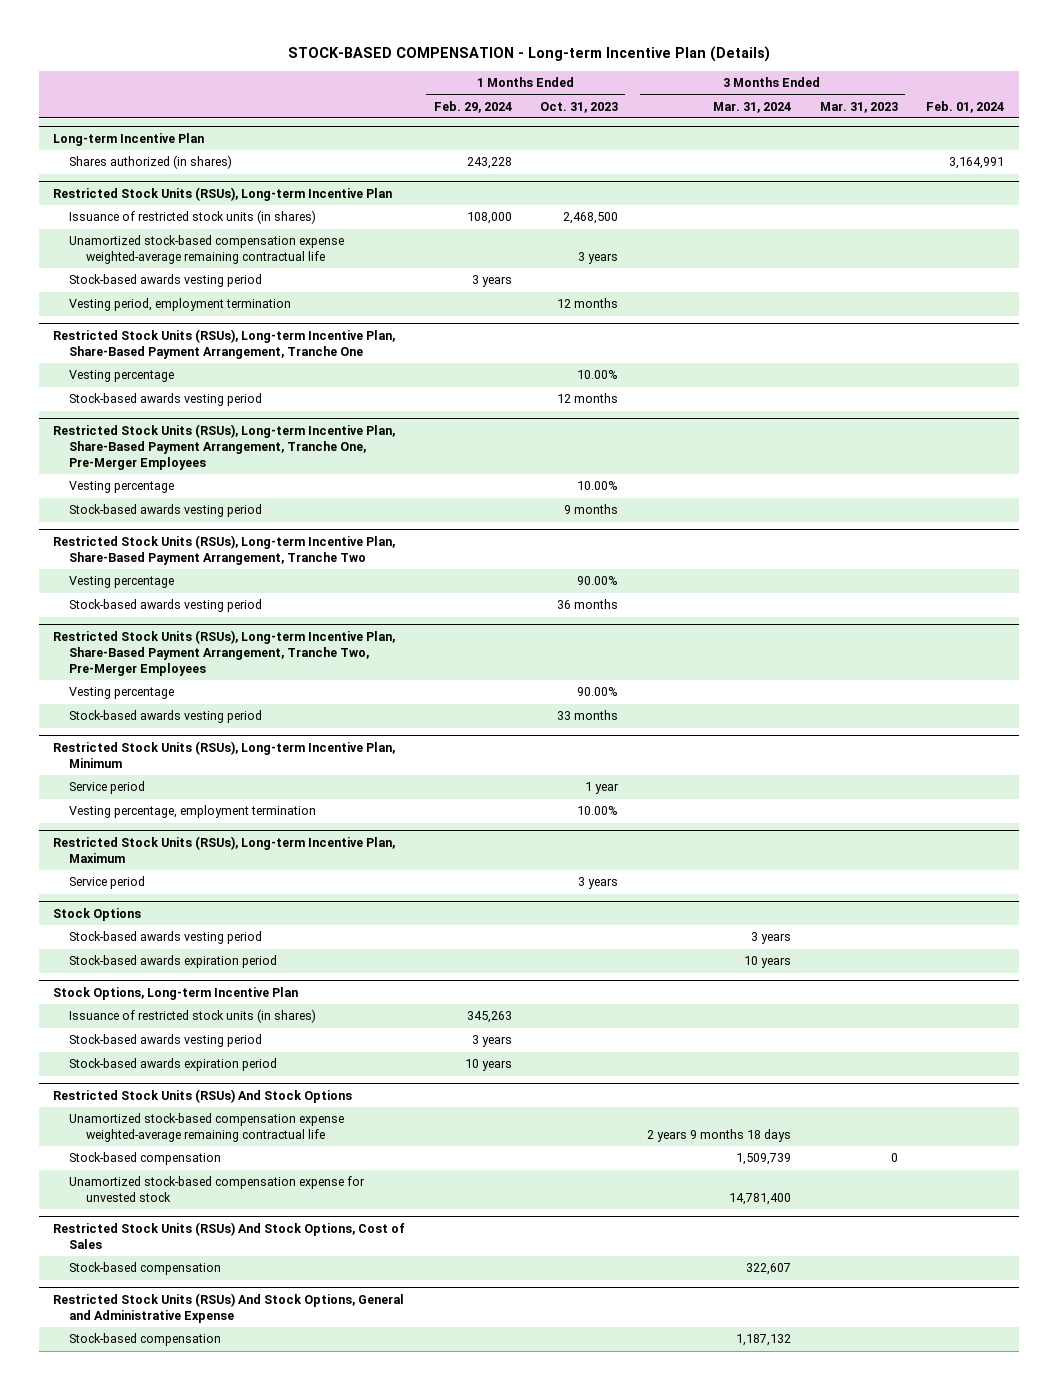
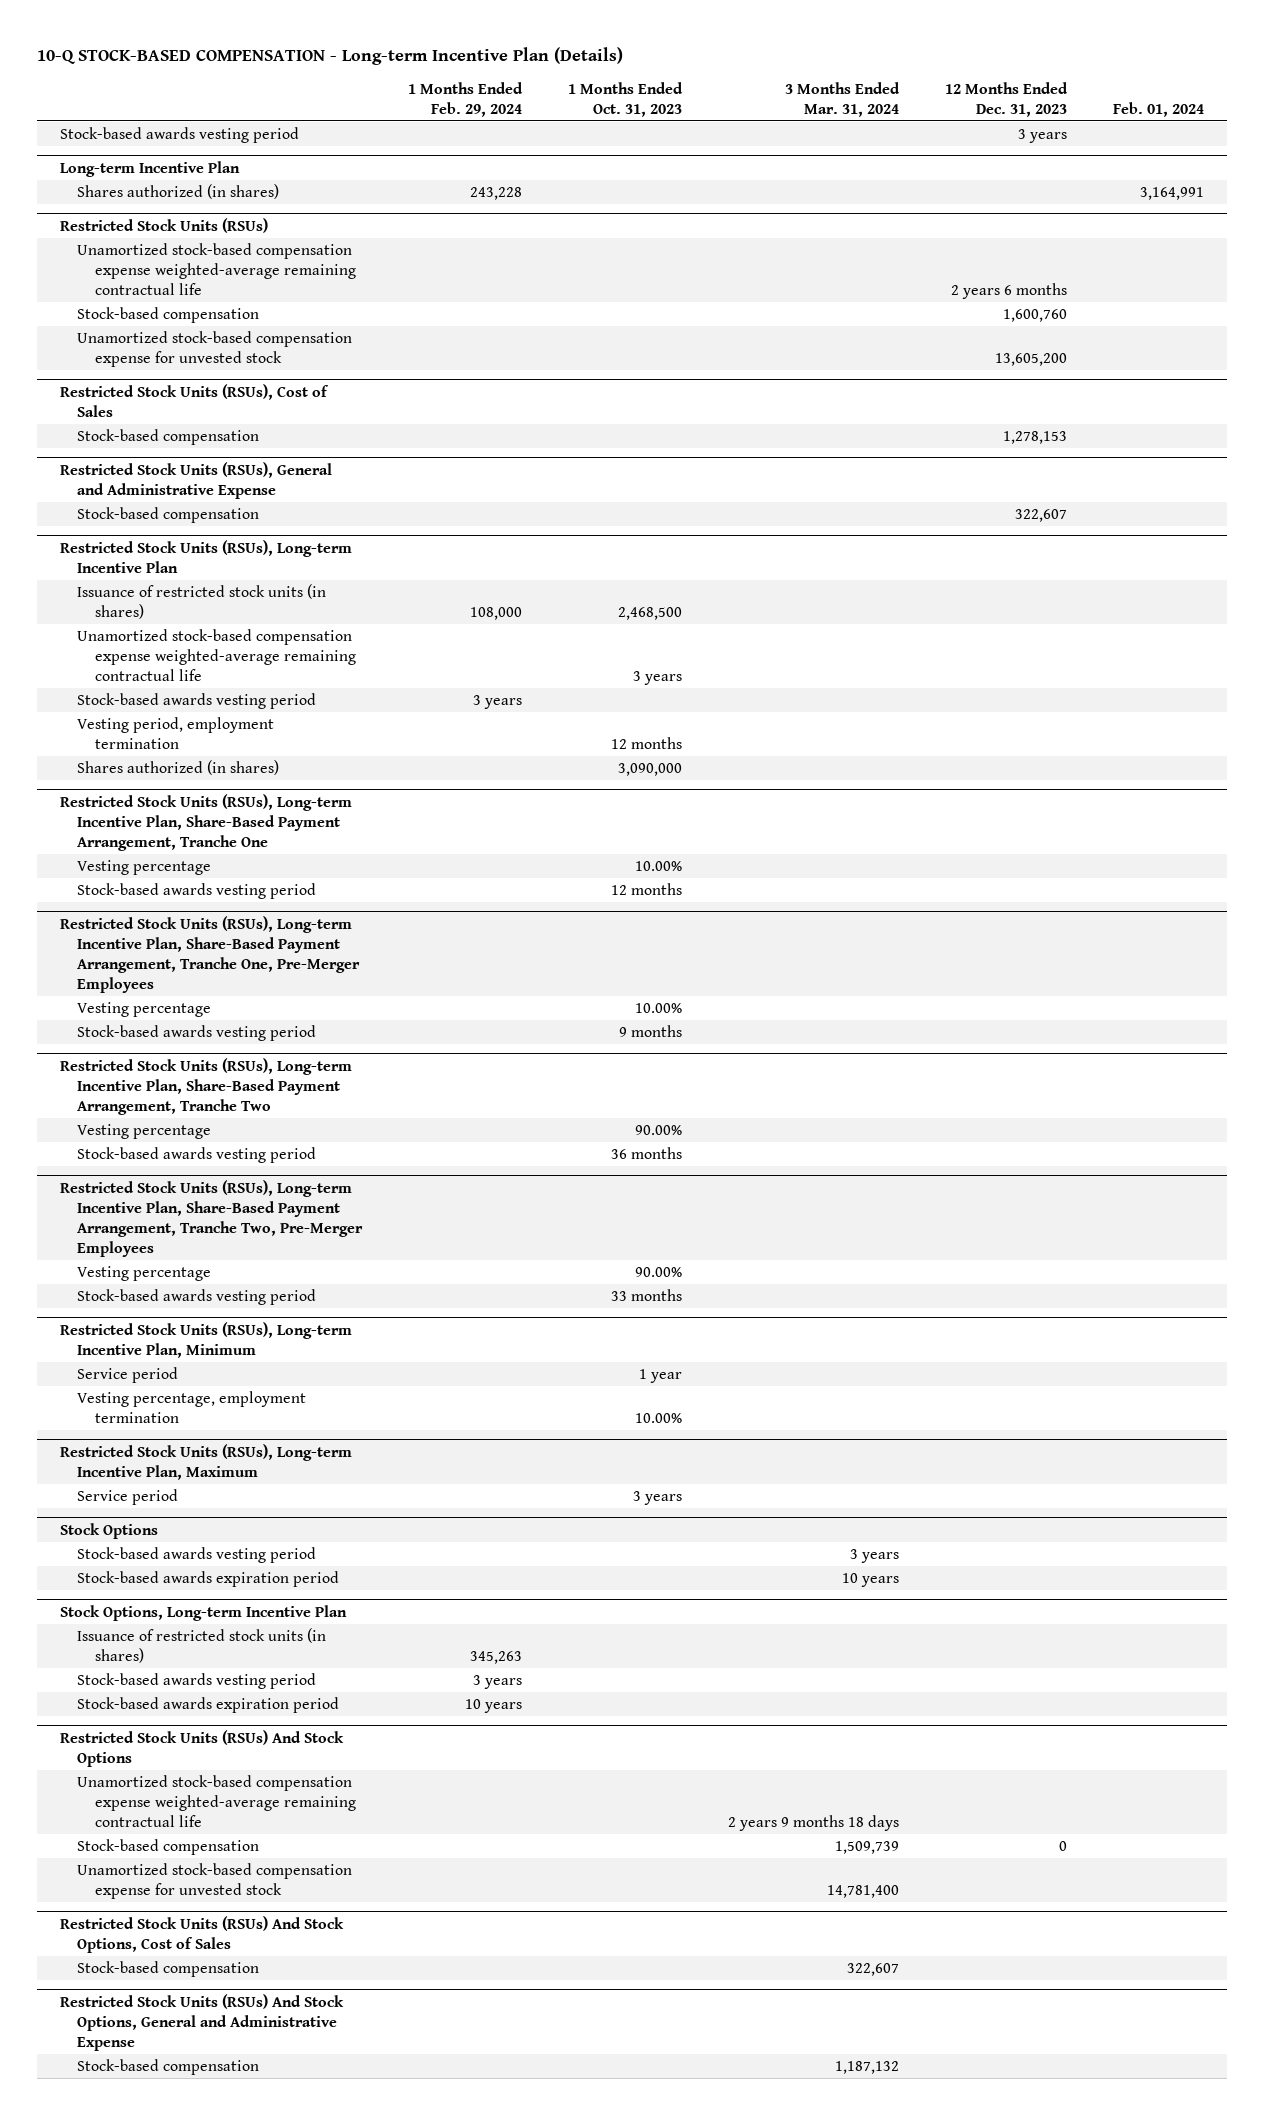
- STOCK-BASED COMPENSATION - Long-term Incentive Plan (Details)
+ 10-Q STOCK-BASED COMPENSATION - Long-term Incentive Plan (Details)
- | 1 Months Ended Feb. 29, 2024 | 1 Months Ended Oct. 31, 2023 | 3 Months Ended Mar. 31, 2024 | 3 Months Ended Mar. 31, 2023 | Feb. 01, 2024
+ | 1 Months Ended Feb. 29, 2024 | 1 Months Ended Oct. 31, 2023 | 3 Months Ended Mar. 31, 2024 | 12 Months Ended Dec. 31, 2023 | Feb. 01, 2024
+ Stock-based awards vesting period | | | | 3 years |
+ Restricted Stock Units (RSUs)
+ Unamortized stock-based compensation expense weighted-average remaining contractual life | | | | 2 years 6 months |
+ Stock-based compensation | | | | 1,600,760 |
+ Unamortized stock-based compensation expense for unvested stock | | | | 13,605,200 |
+ Restricted Stock Units (RSUs), Cost of Sales
+ Stock-based compensation | | | | 1,278,153 |
+ Restricted Stock Units (RSUs), General and Administrative Expense
+ Stock-based compensation | | | | 322,607 |
@ Restricted Stock Units (RSUs), Long-term Incentive Plan
+ Shares authorized (in shares) | | 3,090,000 | | |

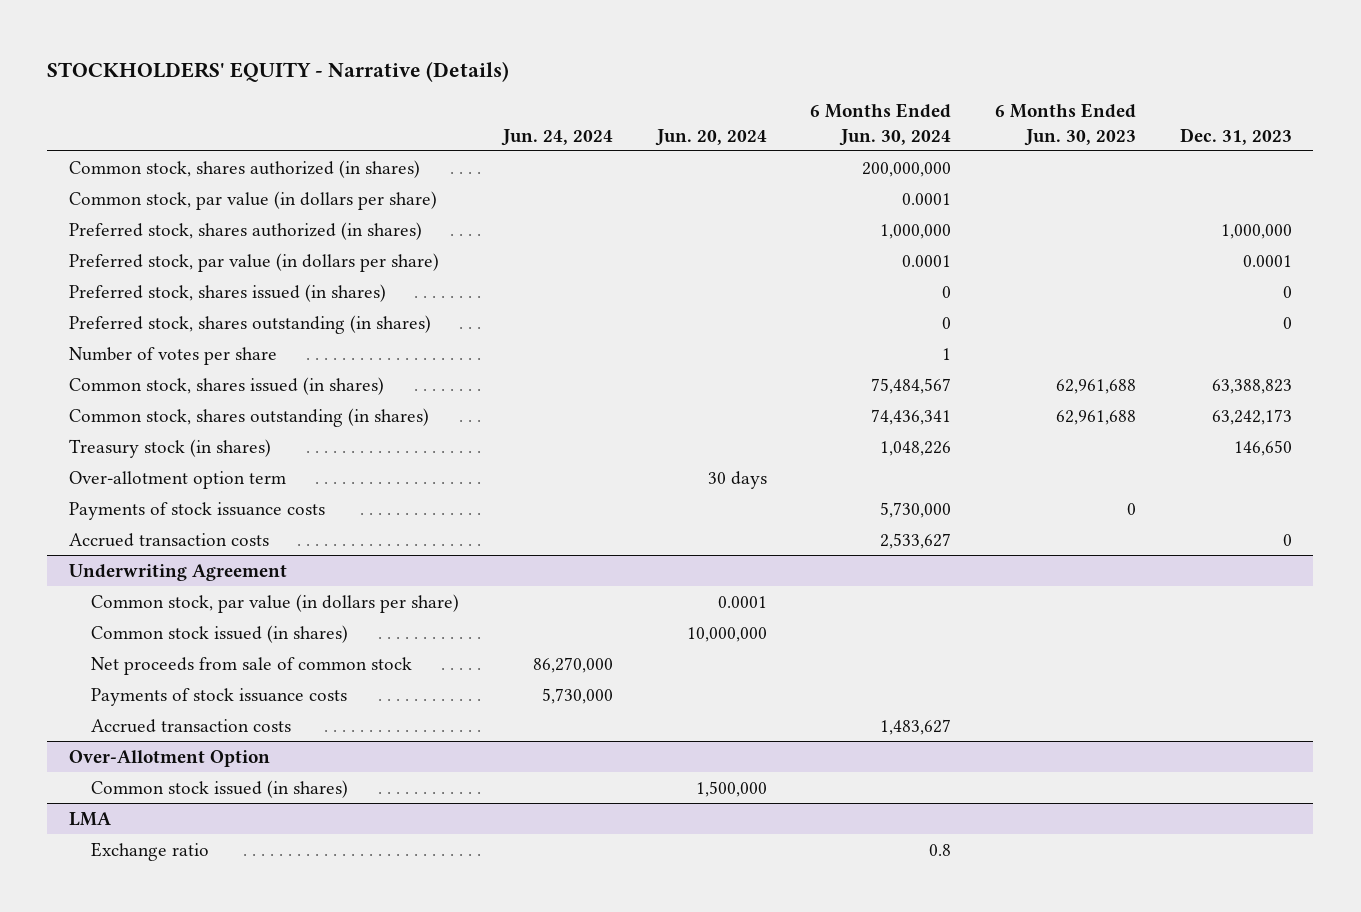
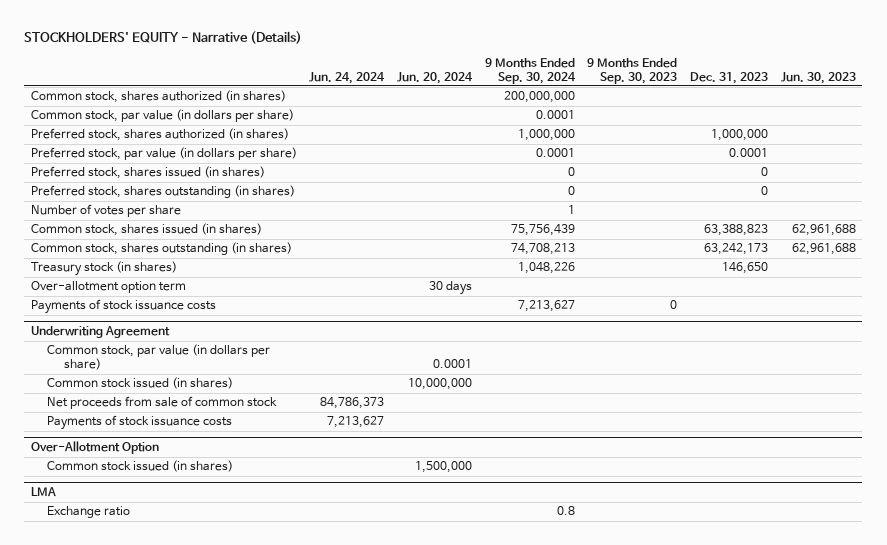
- | Jun. 24, 2024 | Jun. 20, 2024 | 6 Months Ended Jun. 30, 2024 | 6 Months Ended Jun. 30, 2023 | Dec. 31, 2023
+ | Jun. 24, 2024 | Jun. 20, 2024 | 9 Months Ended Sep. 30, 2024 | 9 Months Ended Sep. 30, 2023 | Dec. 31, 2023 | Jun. 30, 2023
- Accrued transaction costs | | | 2,533,627 | | 0
@ Underwriting Agreement
- Net proceeds from sale of common stock | 86,270,000 | | | |
- Payments of stock issuance costs | 5,730,000 | | | |
- Accrued transaction costs | | | 1,483,627 | |
+ Net proceeds from sale of common stock | 84,786,373 | | | | |
+ Payments of stock issuance costs | 7,213,627 | | | | |

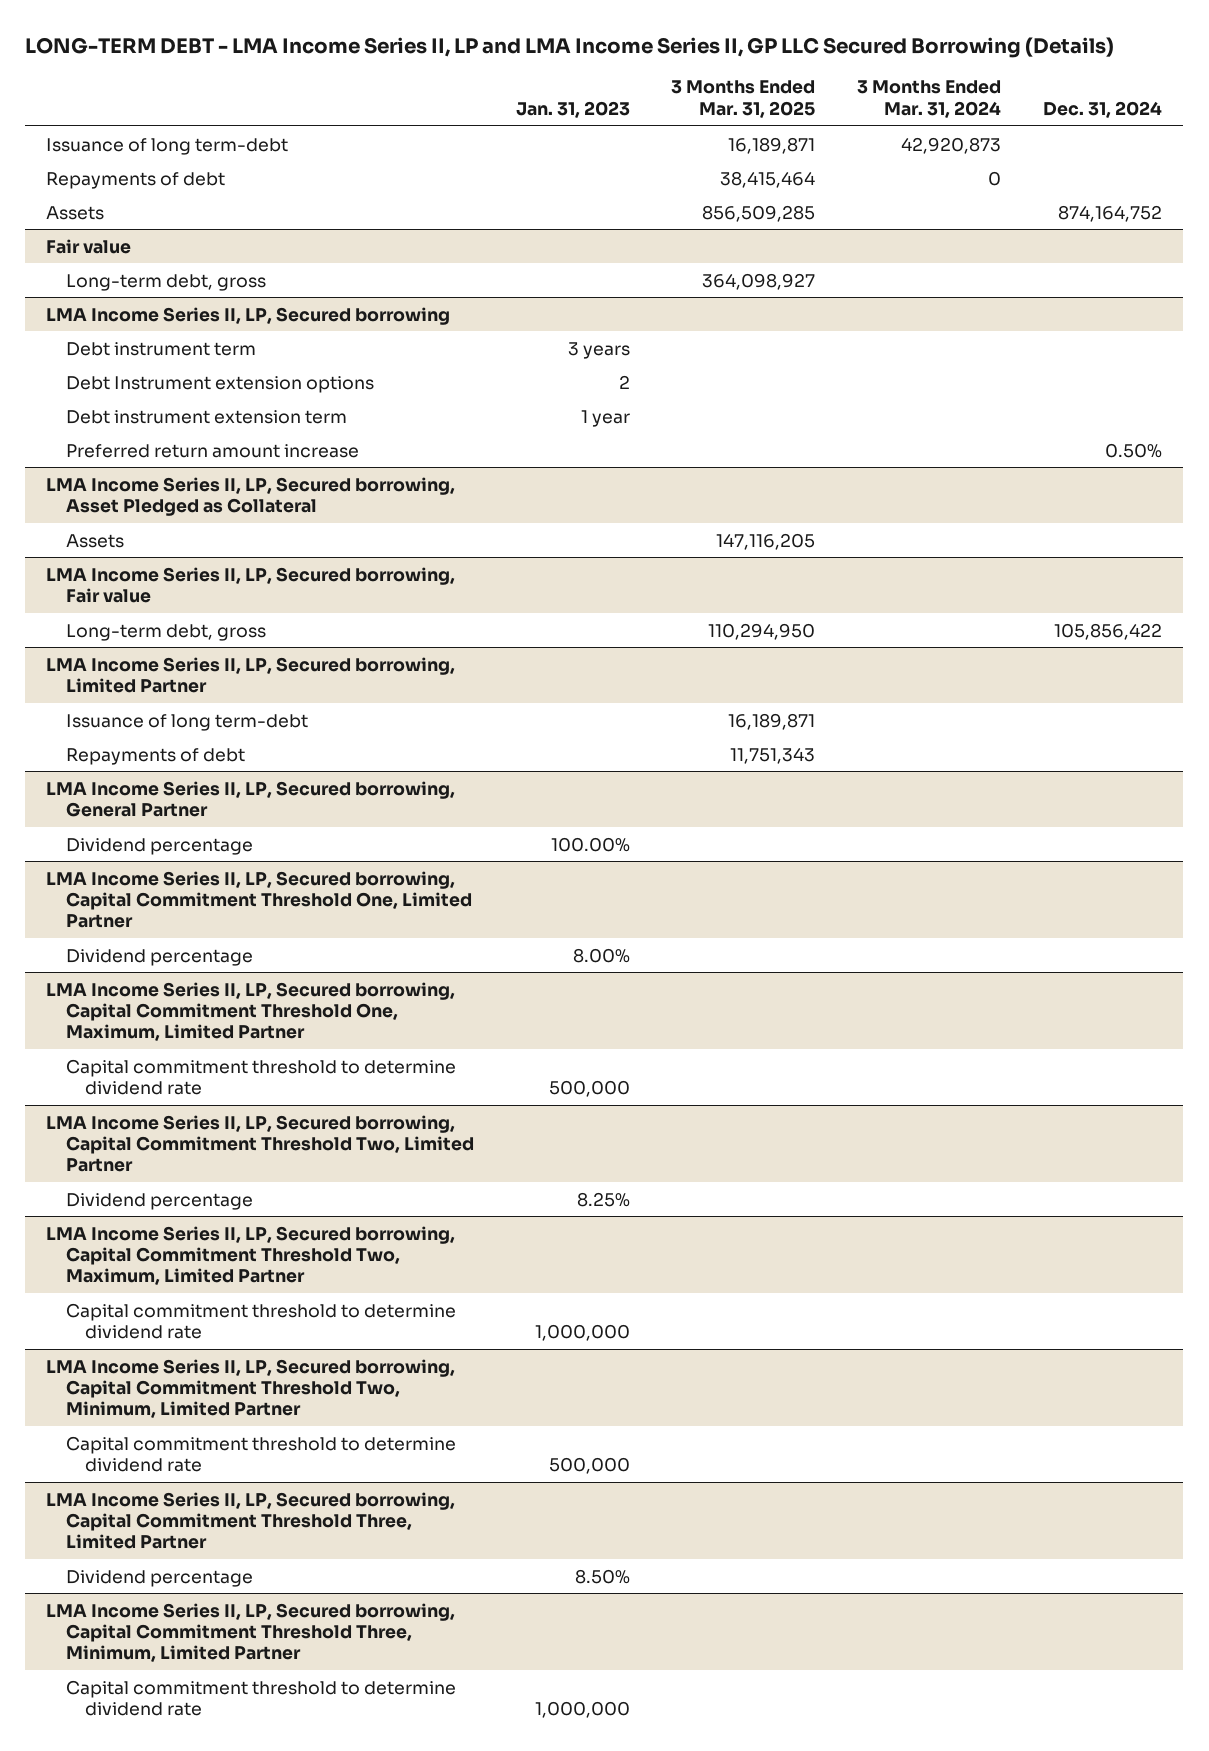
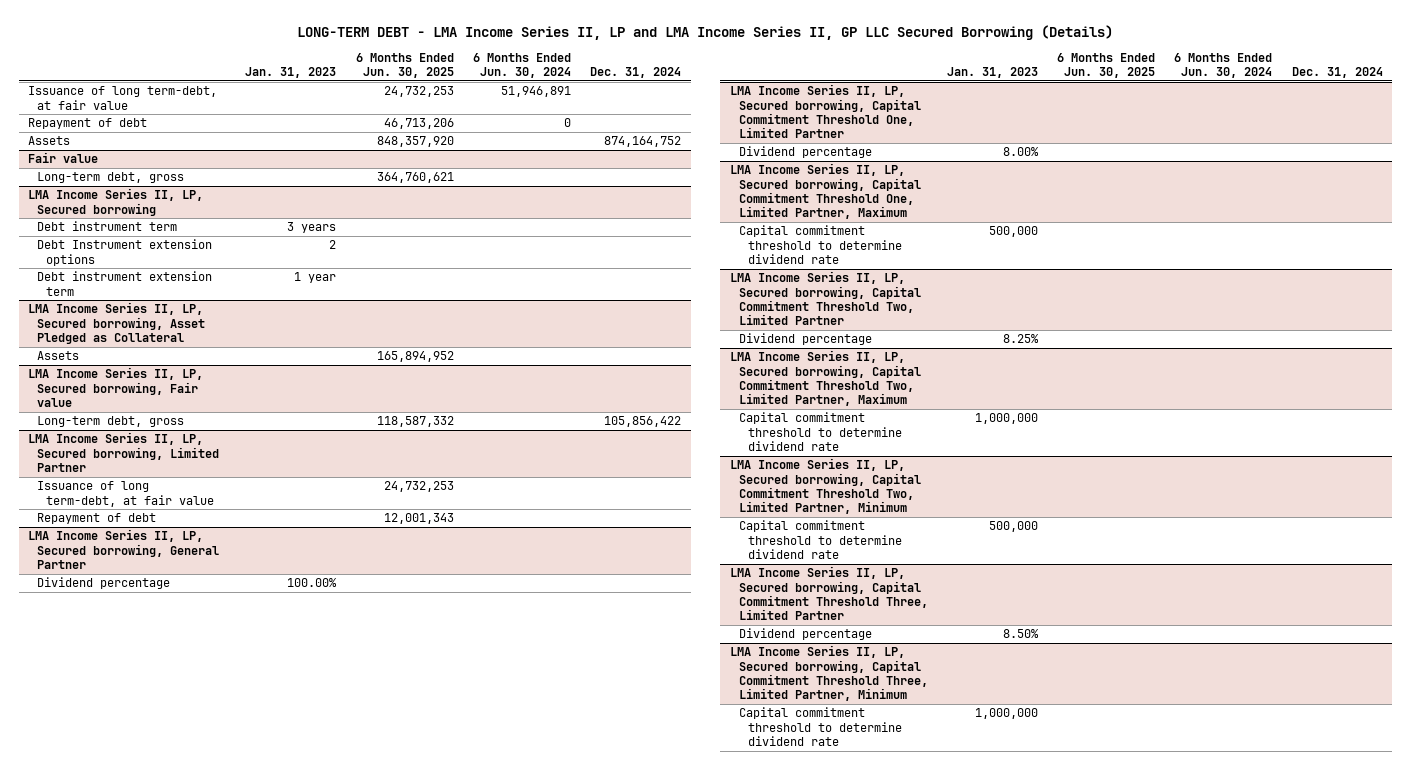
- | Jan. 31, 2023 | 3 Months Ended Mar. 31, 2025 | 3 Months Ended Mar. 31, 2024 | Dec. 31, 2024
+ | Jan. 31, 2023 | 6 Months Ended Jun. 30, 2025 | 6 Months Ended Jun. 30, 2024 | Dec. 31, 2024
- Issuance of long term-debt | | 16,189,871 | 42,920,873 |
- Repayments of debt | | 38,415,464 | 0 |
+ Issuance of long term-debt, at fair value | | 24,732,253 | 51,946,891 |
+ Repayment of debt | | 46,713,206 | 0 |
@ LMA Income Series II, LP, Secured borrowing
- Preferred return amount increase | | | | 0.50%
@ LMA Income Series II, LP, Secured borrowing, Limited Partner
- Issuance of long term-debt | | 16,189,871 | |
- Repayments of debt | | 11,751,343 | |
+ Issuance of long term-debt, at fair value | | 24,732,253 | |
+ Repayment of debt | | 12,001,343 | |
- LMA Income Series II, LP, Secured borrowing, Capital Commitment Threshold One, Maximum, Limited Partner
+ LMA Income Series II, LP, Secured borrowing, Capital Commitment Threshold One, Limited Partner, Maximum
- LMA Income Series II, LP, Secured borrowing, Capital Commitment Threshold Two, Maximum, Limited Partner
+ LMA Income Series II, LP, Secured borrowing, Capital Commitment Threshold Two, Limited Partner, Maximum
- LMA Income Series II, LP, Secured borrowing, Capital Commitment Threshold Two, Minimum, Limited Partner
+ LMA Income Series II, LP, Secured borrowing, Capital Commitment Threshold Two, Limited Partner, Minimum
- LMA Income Series II, LP, Secured borrowing, Capital Commitment Threshold Three, Minimum, Limited Partner
+ LMA Income Series II, LP, Secured borrowing, Capital Commitment Threshold Three, Limited Partner, Minimum

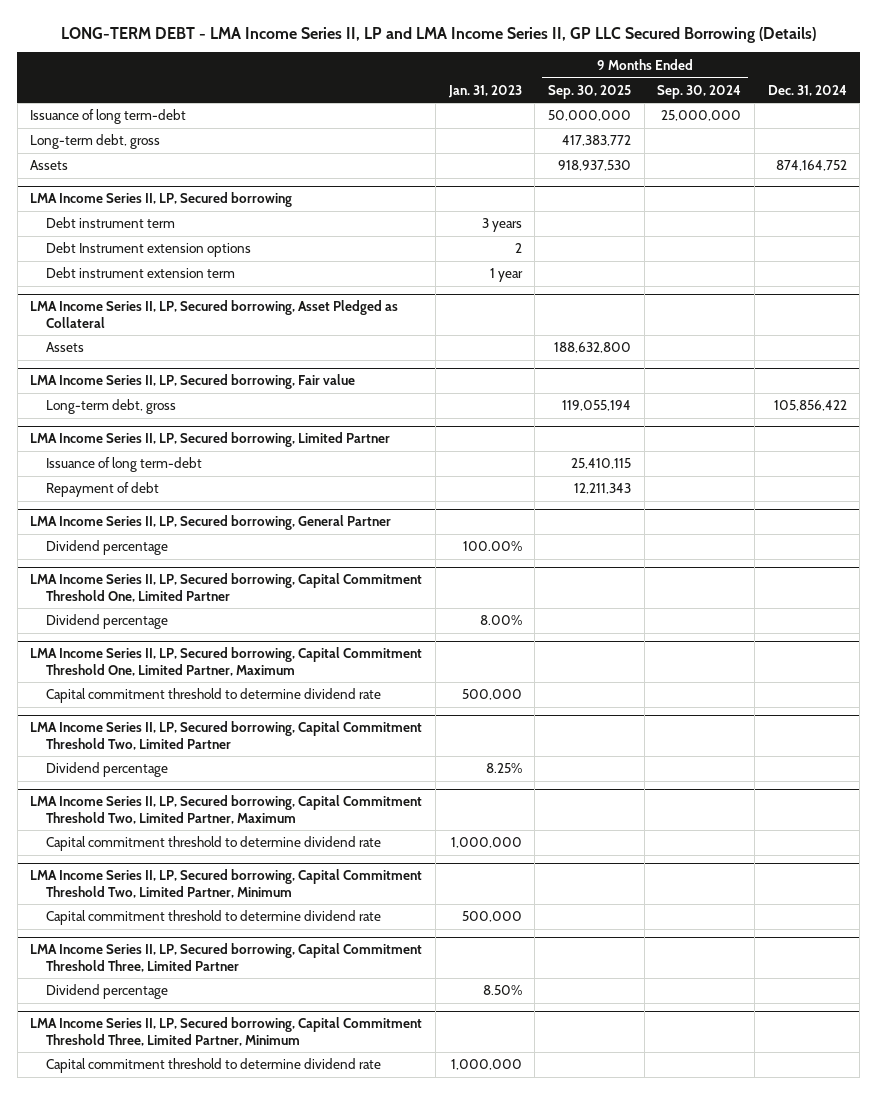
- | Jan. 31, 2023 | 6 Months Ended Jun. 30, 2025 | 6 Months Ended Jun. 30, 2024 | Dec. 31, 2024
+ | Jan. 31, 2023 | 9 Months Ended Sep. 30, 2025 | 9 Months Ended Sep. 30, 2024 | Dec. 31, 2024
- Issuance of long term-debt, at fair value | | 24,732,253 | 51,946,891 |
- Repayment of debt | | 46,713,206 | 0 |
+ Issuance of long term-debt | | 50,000,000 | 25,000,000 |
+ Long-term debt, gross | | 417,383,772 | |
- Fair value
- Long-term debt, gross | | 364,760,621 | |
@ LMA Income Series II, LP, Secured borrowing, Limited Partner
- Issuance of long term-debt, at fair value | | 24,732,253 | |
+ Issuance of long term-debt | | 25,410,115 | |

